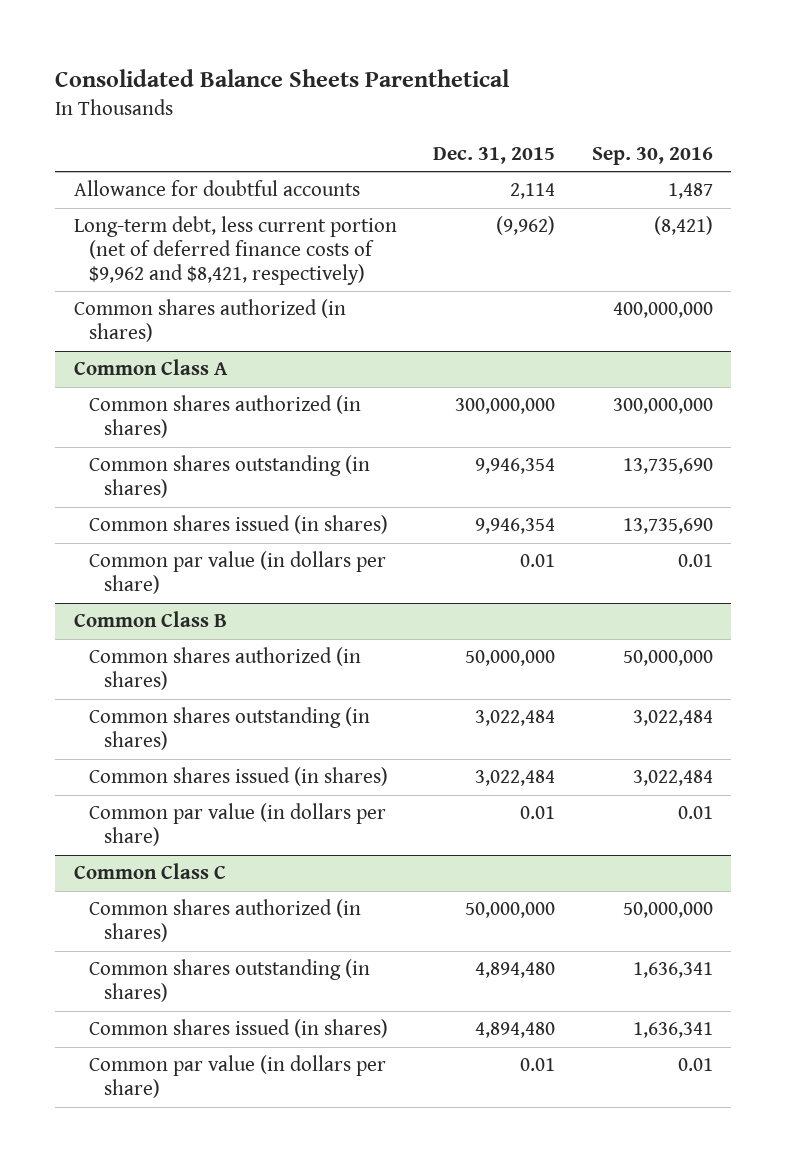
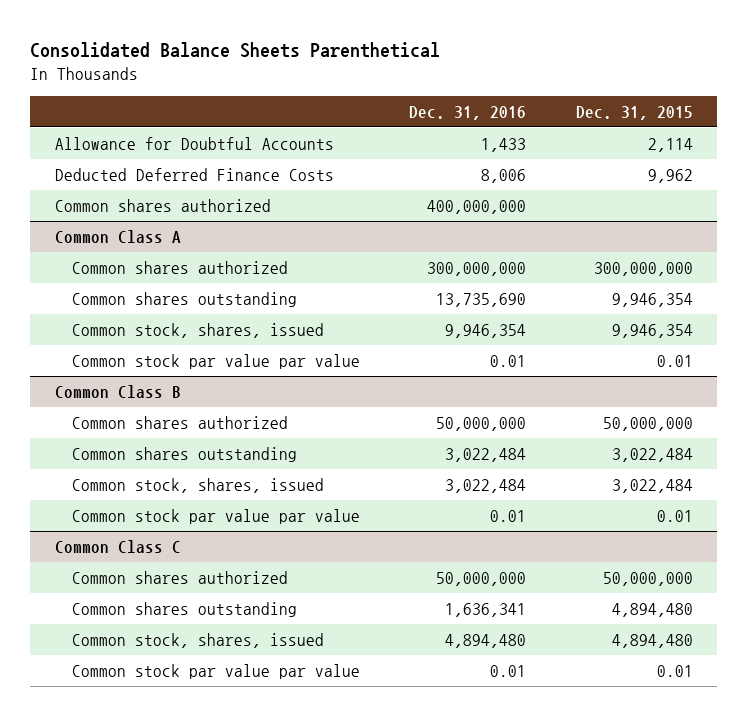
- | Dec. 31, 2015 | Sep. 30, 2016
+ | Dec. 31, 2016 | Dec. 31, 2015
- Allowance for doubtful accounts | 2,114 | 1,487
- Long-term debt, less current portion (net of deferred finance costs of $9,962 and $8,421, respectively) | (9,962) | (8,421)
- Common shares authorized (in shares) | | 400,000,000
+ Allowance for Doubtful Accounts | 1,433 | 2,114
+ Deducted Deferred Finance Costs | 8,006 | 9,962
+ Common shares authorized | 400,000,000 |
@ Common Class A
- Common shares authorized (in shares) | 300,000,000 | 300,000,000
- Common shares outstanding (in shares) | 9,946,354 | 13,735,690
- Common shares issued (in shares) | 9,946,354 | 13,735,690
- Common par value (in dollars per share) | 0.01 | 0.01
+ Common shares authorized | 300,000,000 | 300,000,000
+ Common shares outstanding | 13,735,690 | 9,946,354
+ Common stock, shares, issued | 9,946,354 | 9,946,354
+ Common stock par value par value | 0.01 | 0.01
@ Common Class B
- Common shares authorized (in shares) | 50,000,000 | 50,000,000
- Common shares outstanding (in shares) | 3,022,484 | 3,022,484
- Common shares issued (in shares) | 3,022,484 | 3,022,484
- Common par value (in dollars per share) | 0.01 | 0.01
+ Common shares authorized | 50,000,000 | 50,000,000
+ Common shares outstanding | 3,022,484 | 3,022,484
+ Common stock, shares, issued | 3,022,484 | 3,022,484
+ Common stock par value par value | 0.01 | 0.01
@ Common Class C
- Common shares authorized (in shares) | 50,000,000 | 50,000,000
- Common shares outstanding (in shares) | 4,894,480 | 1,636,341
- Common shares issued (in shares) | 4,894,480 | 1,636,341
- Common par value (in dollars per share) | 0.01 | 0.01
+ Common shares authorized | 50,000,000 | 50,000,000
+ Common shares outstanding | 1,636,341 | 4,894,480
+ Common stock, shares, issued | 4,894,480 | 4,894,480
+ Common stock par value par value | 0.01 | 0.01

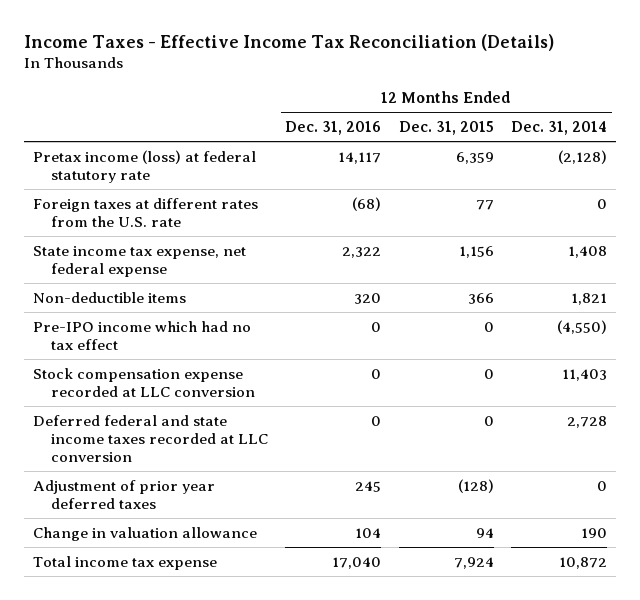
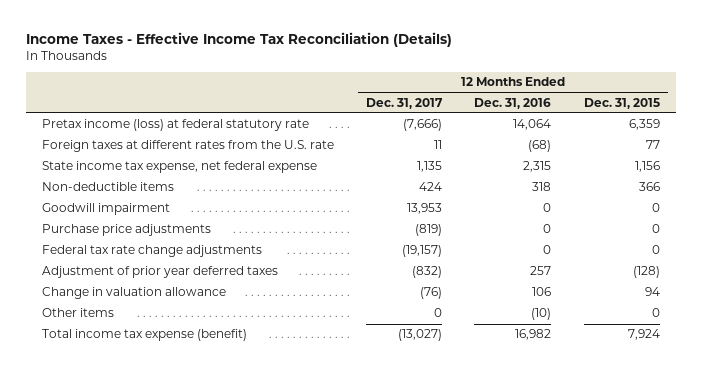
- | 12 Months Ended Dec. 31, 2016 | 12 Months Ended Dec. 31, 2015 | 12 Months Ended Dec. 31, 2014
+ | 12 Months Ended Dec. 31, 2017 | 12 Months Ended Dec. 31, 2016 | 12 Months Ended Dec. 31, 2015
- Pretax income (loss) at federal statutory rate | 14,117 | 6,359 | (2,128)
+ Pretax income (loss) at federal statutory rate | (7,666) | 14,064 | 6,359
- State income tax expense, net federal expense | 2,322 | 1,156 | 1,408
- Non-deductible items | 320 | 366 | 1,821
- Pre-IPO income which had no tax effect | 0 | 0 | (4,550)
- Stock compensation expense recorded at LLC conversion | 0 | 0 | 11,403
- Deferred federal and state income taxes recorded at LLC conversion | 0 | 0 | 2,728
- Adjustment of prior year deferred taxes | 245 | (128) | 0
- Change in valuation allowance | 104 | 94 | 190
- Total income tax expense | 17,040 | 7,924 | 10,872
+ State income tax expense, net federal expense | 1,135 | 2,315 | 1,156
+ Non-deductible items | 424 | 318 | 366
+ Goodwill impairment | 13,953 | 0 | 0
+ Purchase price adjustments | (819) | 0 | 0
+ Federal tax rate change adjustments | (19,157) | 0 | 0
+ Adjustment of prior year deferred taxes | (832) | 257 | (128)
+ Change in valuation allowance | (76) | 106 | 94
+ Other items | 0 | (10) | 0
+ Total income tax expense (benefit) | (13,027) | 16,982 | 7,924

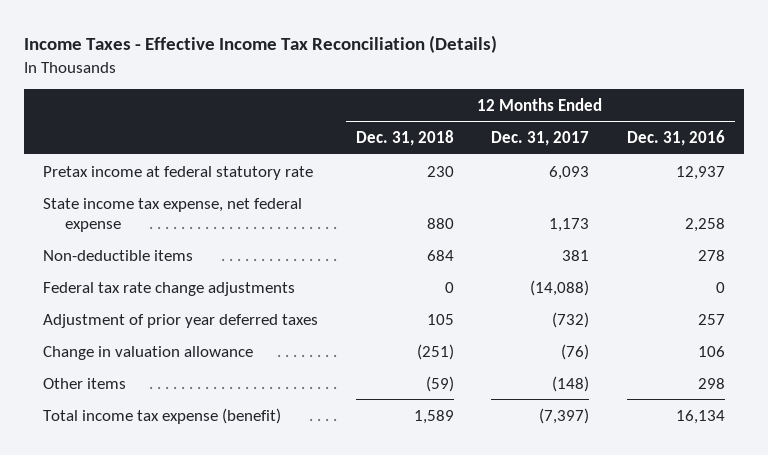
- | 12 Months Ended Dec. 31, 2017 | 12 Months Ended Dec. 31, 2016 | 12 Months Ended Dec. 31, 2015
+ | 12 Months Ended Dec. 31, 2018 | 12 Months Ended Dec. 31, 2017 | 12 Months Ended Dec. 31, 2016
- Pretax income (loss) at federal statutory rate | (7,666) | 14,064 | 6,359
- Foreign taxes at different rates from the U.S. rate | 11 | (68) | 77
- State income tax expense, net federal expense | 1,135 | 2,315 | 1,156
- Non-deductible items | 424 | 318 | 366
- Goodwill impairment | 13,953 | 0 | 0
- Purchase price adjustments | (819) | 0 | 0
- Federal tax rate change adjustments | (19,157) | 0 | 0
- Adjustment of prior year deferred taxes | (832) | 257 | (128)
+ Pretax income at federal statutory rate | 230 | 6,093 | 12,937
+ State income tax expense, net federal expense | 880 | 1,173 | 2,258
+ Non-deductible items | 684 | 381 | 278
+ Federal tax rate change adjustments | 0 | (14,088) | 0
+ Adjustment of prior year deferred taxes | 105 | (732) | 257
- Other items | 0 | (10) | 0
- Total income tax expense (benefit) | (13,027) | 16,982 | 7,924
+ Other items | (59) | (148) | 298
+ Total income tax expense (benefit) | 1,589 | (7,397) | 16,134

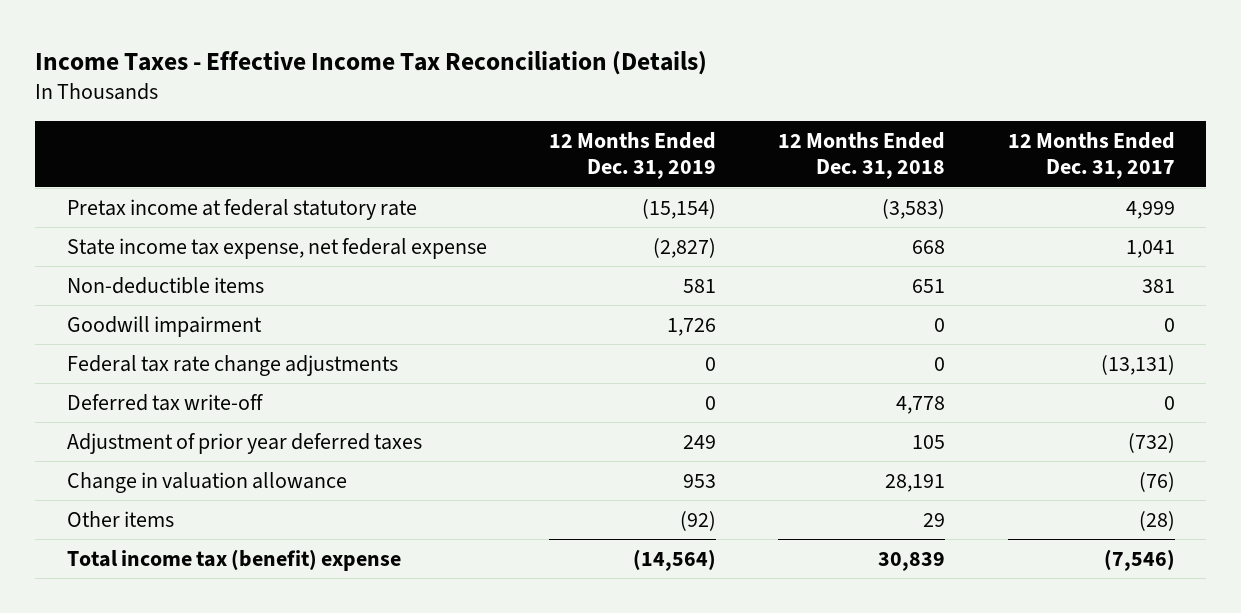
- | 12 Months Ended Dec. 31, 2018 | 12 Months Ended Dec. 31, 2017 | 12 Months Ended Dec. 31, 2016
+ | 12 Months Ended Dec. 31, 2019 | 12 Months Ended Dec. 31, 2018 | 12 Months Ended Dec. 31, 2017
- Pretax income at federal statutory rate | 230 | 6,093 | 12,937
- State income tax expense, net federal expense | 880 | 1,173 | 2,258
- Non-deductible items | 684 | 381 | 278
- Federal tax rate change adjustments | 0 | (14,088) | 0
+ Pretax income at federal statutory rate | (15,154) | (3,583) | 4,999
+ State income tax expense, net federal expense | (2,827) | 668 | 1,041
+ Non-deductible items | 581 | 651 | 381
+ Goodwill impairment | 1,726 | 0 | 0
+ Federal tax rate change adjustments | 0 | 0 | (13,131)
+ Deferred tax write-off | 0 | 4,778 | 0
- Change in valuation allowance | (251) | (76) | 106
- Other items | (59) | (148) | 298
- Total income tax expense (benefit) | 1,589 | (7,397) | 16,134
+ Change in valuation allowance | 953 | 28,191 | (76)
+ Other items | (92) | 29 | (28)
+ Total income tax (benefit) expense | (14,564) | 30,839 | (7,546)

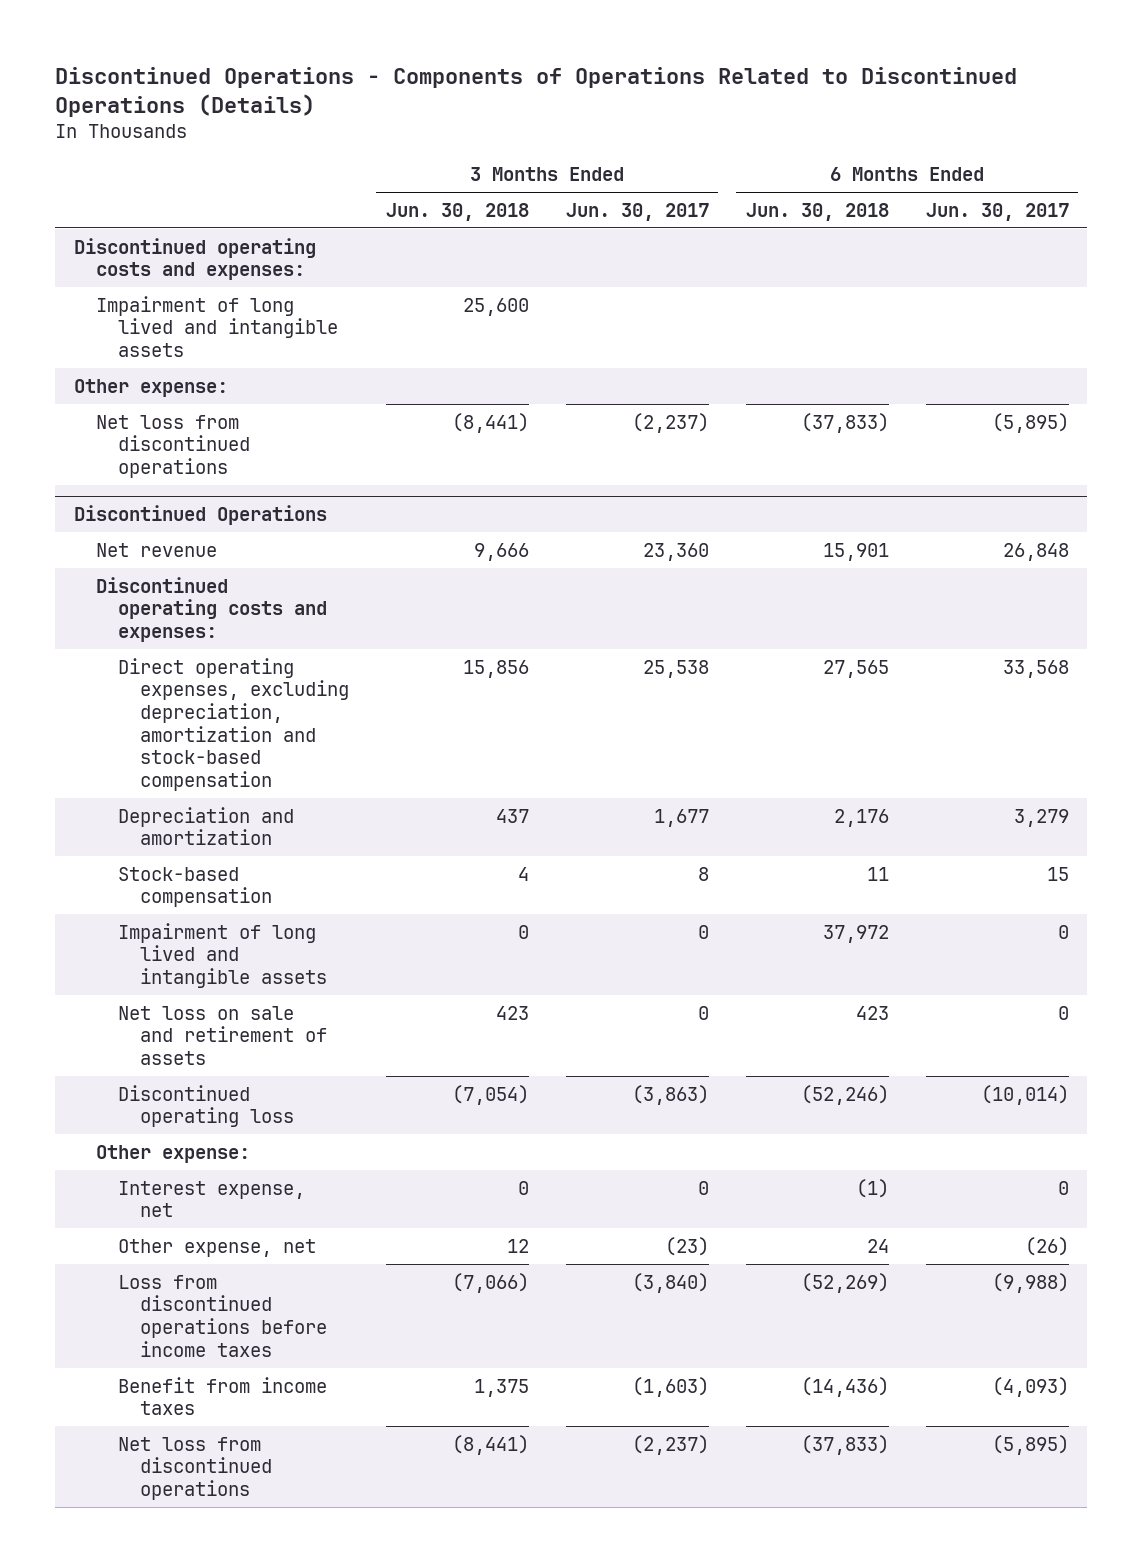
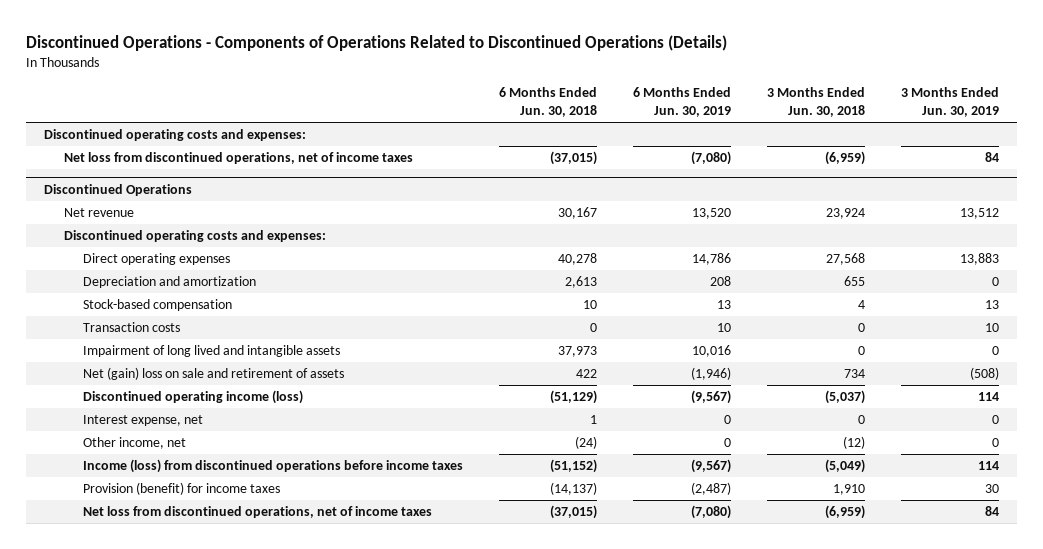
- | 3 Months Ended Jun. 30, 2018 | 3 Months Ended Jun. 30, 2017 | 6 Months Ended Jun. 30, 2018 | 6 Months Ended Jun. 30, 2017
+ | 6 Months Ended Jun. 30, 2018 | 6 Months Ended Jun. 30, 2019 | 3 Months Ended Jun. 30, 2018 | 3 Months Ended Jun. 30, 2019
- Impairment of long lived and intangible assets | 25,600 | | |
- Other expense:
- Net loss from discontinued operations | (8,441) | (2,237) | (37,833) | (5,895)
+ Net loss from discontinued operations, net of income taxes | (37,015) | (7,080) | (6,959) | 84
@ Discontinued Operations
- Net revenue | 9,666 | 23,360 | 15,901 | 26,848
+ Net revenue | 30,167 | 13,520 | 23,924 | 13,512
- Direct operating expenses, excluding depreciation, amortization and stock-based compensation | 15,856 | 25,538 | 27,565 | 33,568
- Depreciation and amortization | 437 | 1,677 | 2,176 | 3,279
- Stock-based compensation | 4 | 8 | 11 | 15
- Impairment of long lived and intangible assets | 0 | 0 | 37,972 | 0
- Net loss on sale and retirement of assets | 423 | 0 | 423 | 0
- Discontinued operating loss | (7,054) | (3,863) | (52,246) | (10,014)
- Other expense:
- Interest expense, net | 0 | 0 | (1) | 0
- Other expense, net | 12 | (23) | 24 | (26)
- Loss from discontinued operations before income taxes | (7,066) | (3,840) | (52,269) | (9,988)
- Benefit from income taxes | 1,375 | (1,603) | (14,436) | (4,093)
- Net loss from discontinued operations | (8,441) | (2,237) | (37,833) | (5,895)
+ Direct operating expenses | 40,278 | 14,786 | 27,568 | 13,883
+ Depreciation and amortization | 2,613 | 208 | 655 | 0
+ Stock-based compensation | 10 | 13 | 4 | 13
+ Transaction costs | 0 | 10 | 0 | 10
+ Impairment of long lived and intangible assets | 37,973 | 10,016 | 0 | 0
+ Net (gain) loss on sale and retirement of assets | 422 | (1,946) | 734 | (508)
+ Discontinued operating income (loss) | (51,129) | (9,567) | (5,037) | 114
+ Interest expense, net | 1 | 0 | 0 | 0
+ Other income, net | (24) | 0 | (12) | 0
+ Income (loss) from discontinued operations before income taxes | (51,152) | (9,567) | (5,049) | 114
+ Provision (benefit) for income taxes | (14,137) | (2,487) | 1,910 | 30
+ Net loss from discontinued operations, net of income taxes | (37,015) | (7,080) | (6,959) | 84

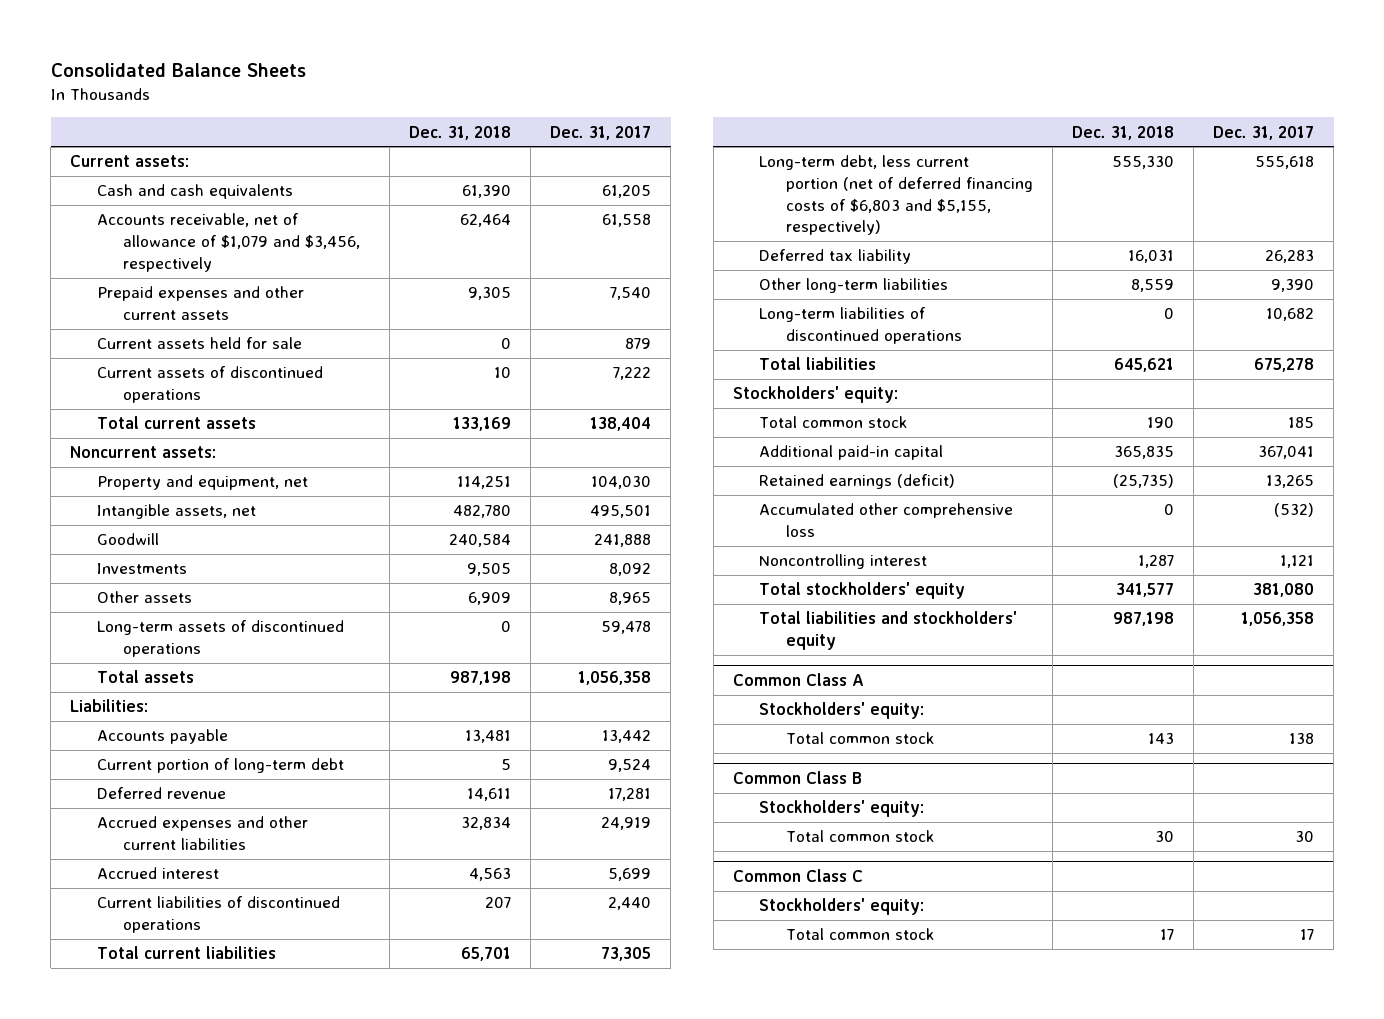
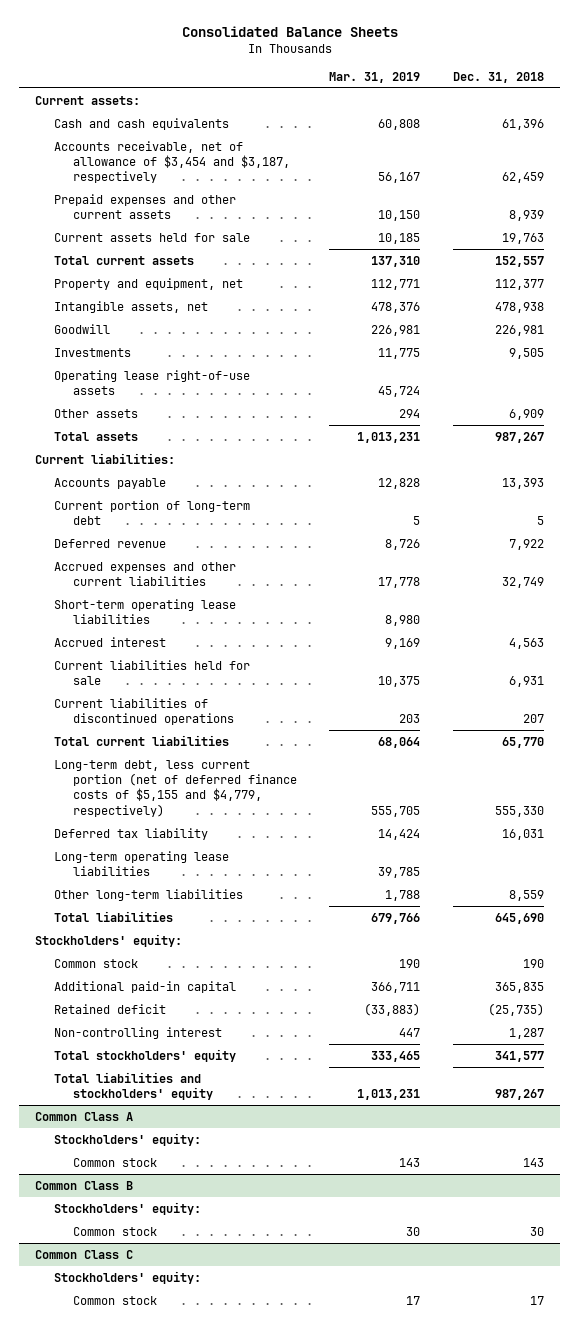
- | Dec. 31, 2018 | Dec. 31, 2017
+ | Mar. 31, 2019 | Dec. 31, 2018
- Cash and cash equivalents | 61,390 | 61,205
- Accounts receivable, net of allowance of $1,079 and $3,456, respectively | 62,464 | 61,558
- Prepaid expenses and other current assets | 9,305 | 7,540
- Current assets held for sale | 0 | 879
- Current assets of discontinued operations | 10 | 7,222
- Total current assets | 133,169 | 138,404
- Noncurrent assets:
- Property and equipment, net | 114,251 | 104,030
- Intangible assets, net | 482,780 | 495,501
- Goodwill | 240,584 | 241,888
+ Cash and cash equivalents | 60,808 | 61,396
+ Accounts receivable, net of allowance of $3,454 and $3,187, respectively | 56,167 | 62,459
+ Prepaid expenses and other current assets | 10,150 | 8,939
+ Current assets held for sale | 10,185 | 19,763
+ Total current assets | 137,310 | 152,557
+ Property and equipment, net | 112,771 | 112,377
+ Intangible assets, net | 478,376 | 478,938
+ Goodwill | 226,981 | 226,981
+ Operating lease right-of-use assets | 45,724 |
- Long-term assets of discontinued operations | 0 | 59,478
- Total assets | 987,198 | 1,056,358
- Liabilities:
- Accounts payable | 13,481 | 13,442
+ Total assets | 1,013,231 | 987,267
+ Current liabilities:
+ Accounts payable | 12,828 | 13,393
- Deferred revenue | 14,611 | 17,281
- Accrued expenses and other current liabilities | 32,834 | 24,919
+ Deferred revenue | 8,726 | 7,922
+ Accrued expenses and other current liabilities | 17,778 | 32,749
+ Short-term operating lease liabilities | 8,980 |
+ Current liabilities held for sale | 10,375 | 6,931
- Total current liabilities | 65,701 | 73,305
- Long-term debt, less current portion (net of deferred financing costs of $6,803 and $5,155, respectively) | 555,330 | 555,618
+ Total current liabilities | 68,064 | 65,770
+ Long-term debt, less current portion (net of deferred finance costs of $5,155 and $4,779, respectively) | 555,705 | 555,330
+ Long-term operating lease liabilities | 39,785 |
- Long-term liabilities of discontinued operations | 0 | 10,682
- Total liabilities | 645,621 | 675,278
+ Total liabilities | 679,766 | 645,690
- Total common stock | 190 | 185
+ Common stock | 190 | 190
- Retained earnings (deficit) | (25,735) | 13,265
- Accumulated other comprehensive loss | 0 | (532)
- Noncontrolling interest | 1,287 | 1,121
+ Retained deficit | (33,883) | (25,735)
+ Non-controlling interest | 447 | 1,287
- Total liabilities and stockholders' equity | 987,198 | 1,056,358
+ Total liabilities and stockholders' equity | 1,013,231 | 987,267
@ Common Class A
- Total common stock | 143 | 138
+ Common stock | 143 | 143
@ Common Class B
- Total common stock | 30 | 30
+ Common stock | 30 | 30
@ Common Class C
- Total common stock | 17 | 17
+ Common stock | 17 | 17

